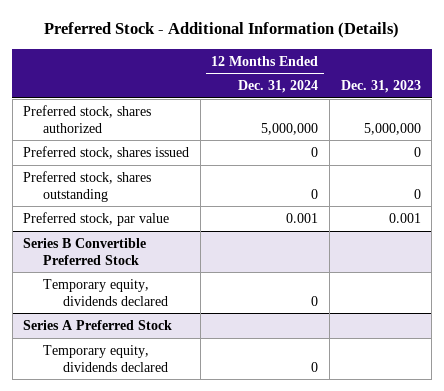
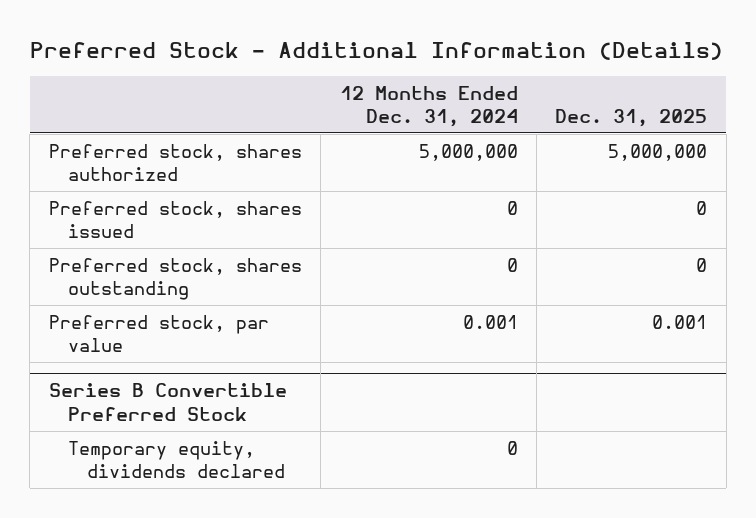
- | 12 Months Ended Dec. 31, 2024 | Dec. 31, 2023
+ | 12 Months Ended Dec. 31, 2024 | Dec. 31, 2025
- Series A Preferred Stock
- Temporary equity, dividends declared | 0 |

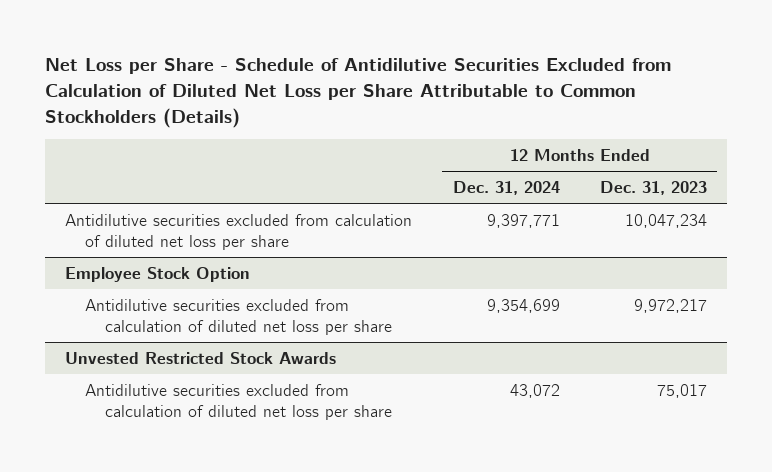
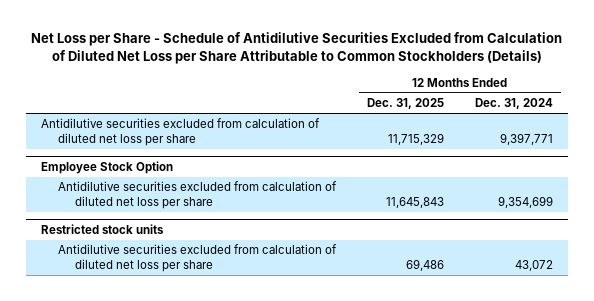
- | 12 Months Ended Dec. 31, 2024 | 12 Months Ended Dec. 31, 2023
+ | 12 Months Ended Dec. 31, 2025 | 12 Months Ended Dec. 31, 2024
- Unvested Restricted Stock Awards
+ Restricted stock units

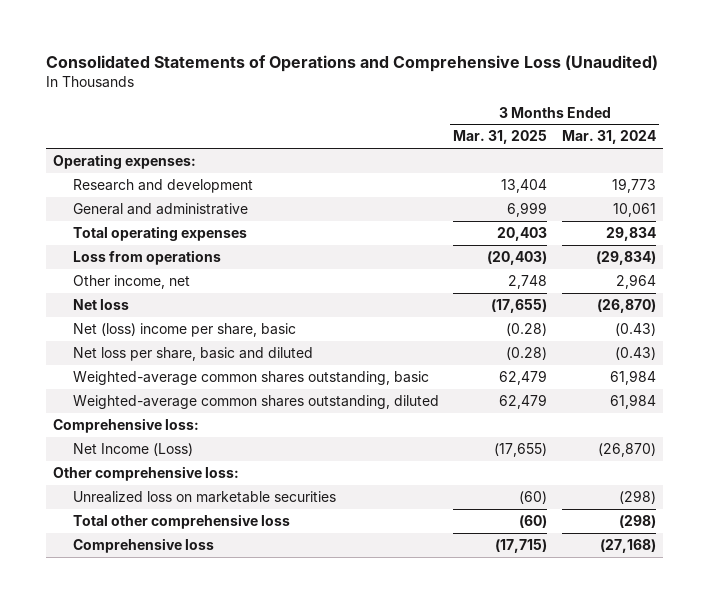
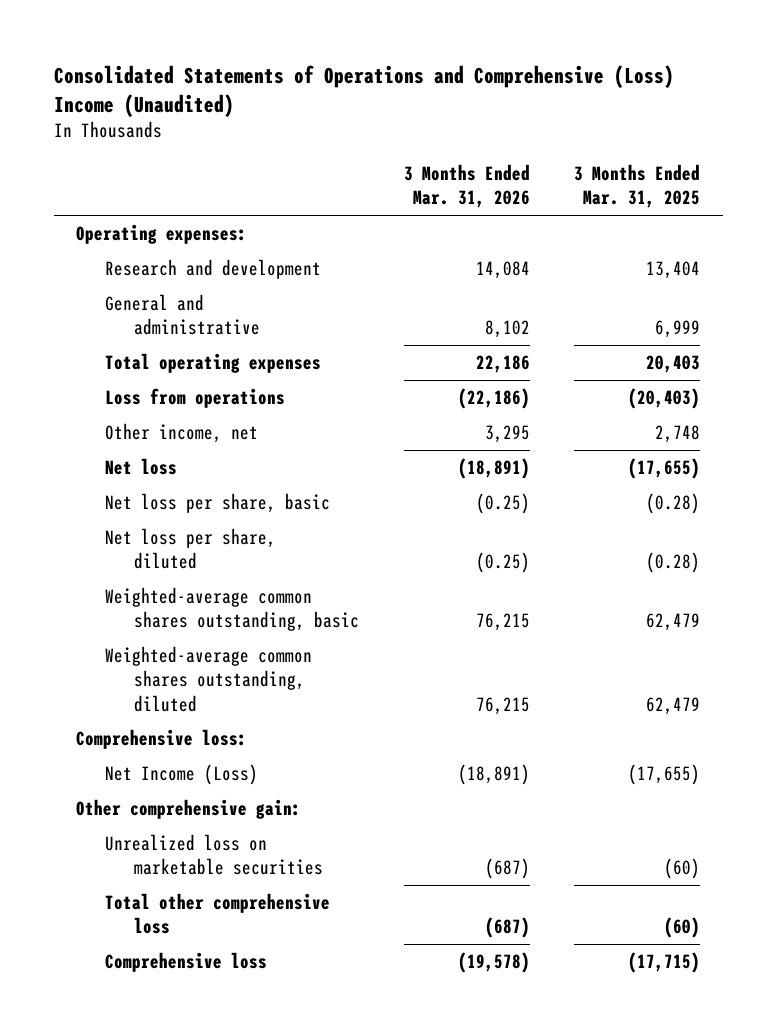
- Consolidated Statements of Operations and Comprehensive Loss (Unaudited)
+ Consolidated Statements of Operations and Comprehensive (Loss) Income (Unaudited)
- | 3 Months Ended Mar. 31, 2025 | 3 Months Ended Mar. 31, 2024
+ | 3 Months Ended Mar. 31, 2026 | 3 Months Ended Mar. 31, 2025
- Net (loss) income per share, basic | (0.28) | (0.43)
- Net loss per share, basic and diluted | (0.28) | (0.43)
+ Net loss per share, basic | (0.25) | (0.28)
+ Net loss per share, diluted | (0.25) | (0.28)
- Other comprehensive loss:
+ Other comprehensive gain:

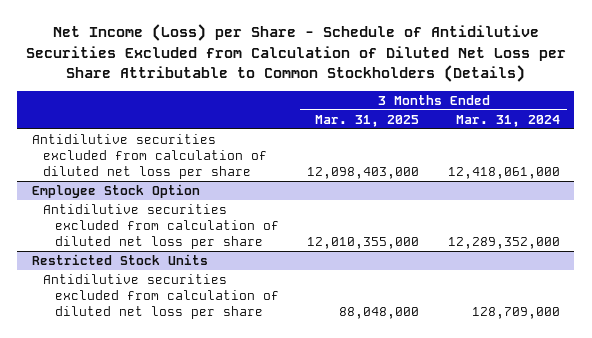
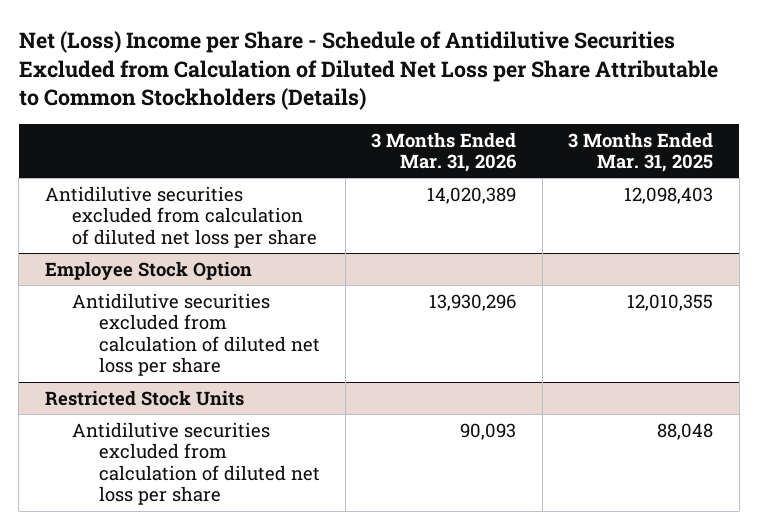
- Net Income (Loss) per Share - Schedule of Antidilutive Securities Excluded from Calculation of Diluted Net Loss per Share Attributable to Common Stockholders (Details)
+ Net (Loss) Income per Share - Schedule of Antidilutive Securities Excluded from Calculation of Diluted Net Loss per Share Attributable to Common Stockholders (Details)
- | 3 Months Ended Mar. 31, 2025 | 3 Months Ended Mar. 31, 2024
+ | 3 Months Ended Mar. 31, 2026 | 3 Months Ended Mar. 31, 2025
- Antidilutive securities excluded from calculation of diluted net loss per share | 12,098,403,000 | 12,418,061,000
+ Antidilutive securities excluded from calculation of diluted net loss per share | 14,020,389 | 12,098,403
@ Employee Stock Option
- Antidilutive securities excluded from calculation of diluted net loss per share | 12,010,355,000 | 12,289,352,000
+ Antidilutive securities excluded from calculation of diluted net loss per share | 13,930,296 | 12,010,355
@ Restricted Stock Units
- Antidilutive securities excluded from calculation of diluted net loss per share | 88,048,000 | 128,709,000
+ Antidilutive securities excluded from calculation of diluted net loss per share | 90,093 | 88,048

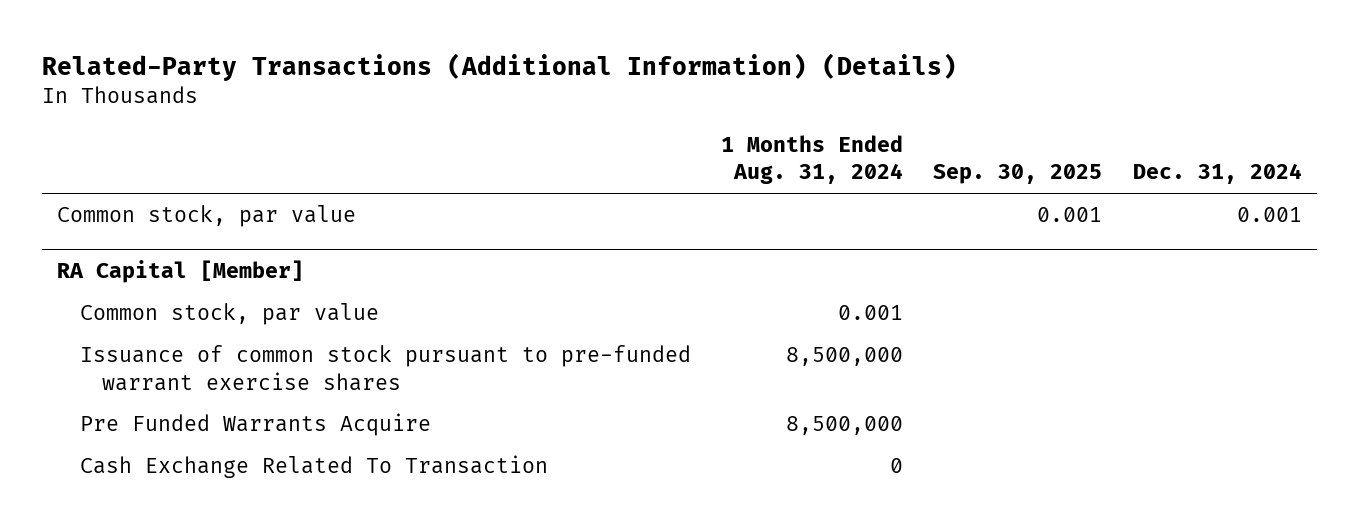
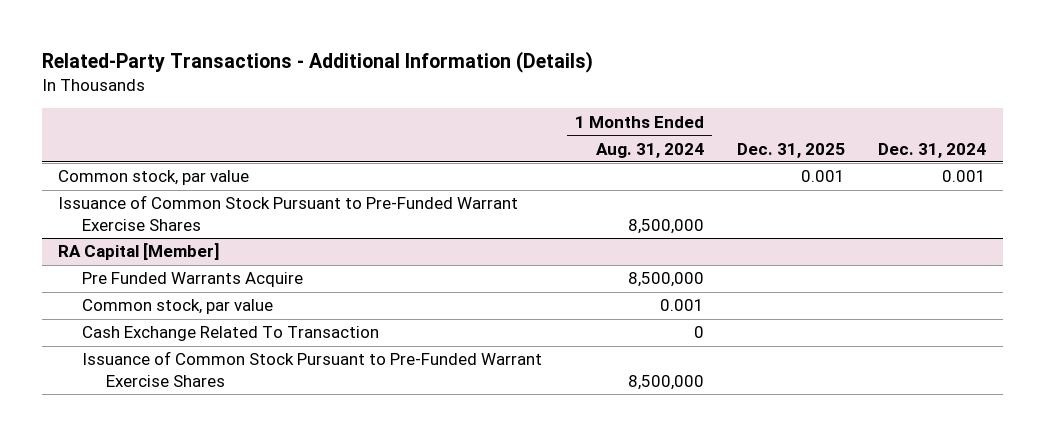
- Related-Party Transactions (Additional Information) (Details)
+ Related-Party Transactions - Additional Information (Details)
- | 1 Months Ended Aug. 31, 2024 | Sep. 30, 2025 | Dec. 31, 2024
+ | 1 Months Ended Aug. 31, 2024 | Dec. 31, 2025 | Dec. 31, 2024
+ Issuance of Common Stock Pursuant to Pre-Funded Warrant Exercise Shares | 8,500,000 | |
@ RA Capital [Member]
- Issuance of common stock pursuant to pre-funded warrant exercise shares | 8,500,000 | |
moved down: Common stock, par value | 0.001 | |
+ Issuance of Common Stock Pursuant to Pre-Funded Warrant Exercise Shares | 8,500,000 | |

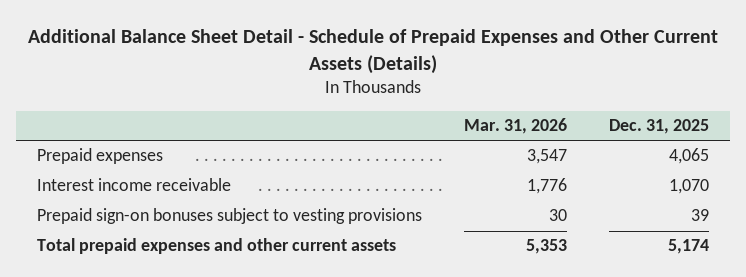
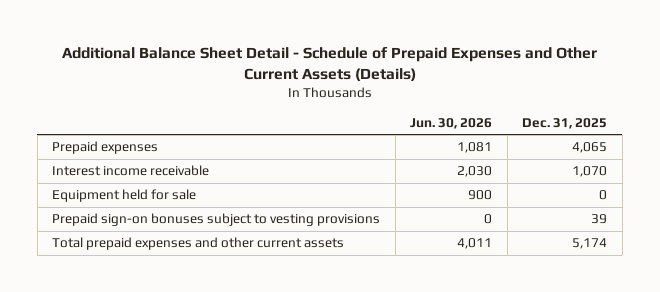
- | Mar. 31, 2026 | Dec. 31, 2025
+ | Jun. 30, 2026 | Dec. 31, 2025
+ Equipment held for sale | 900 | 0

